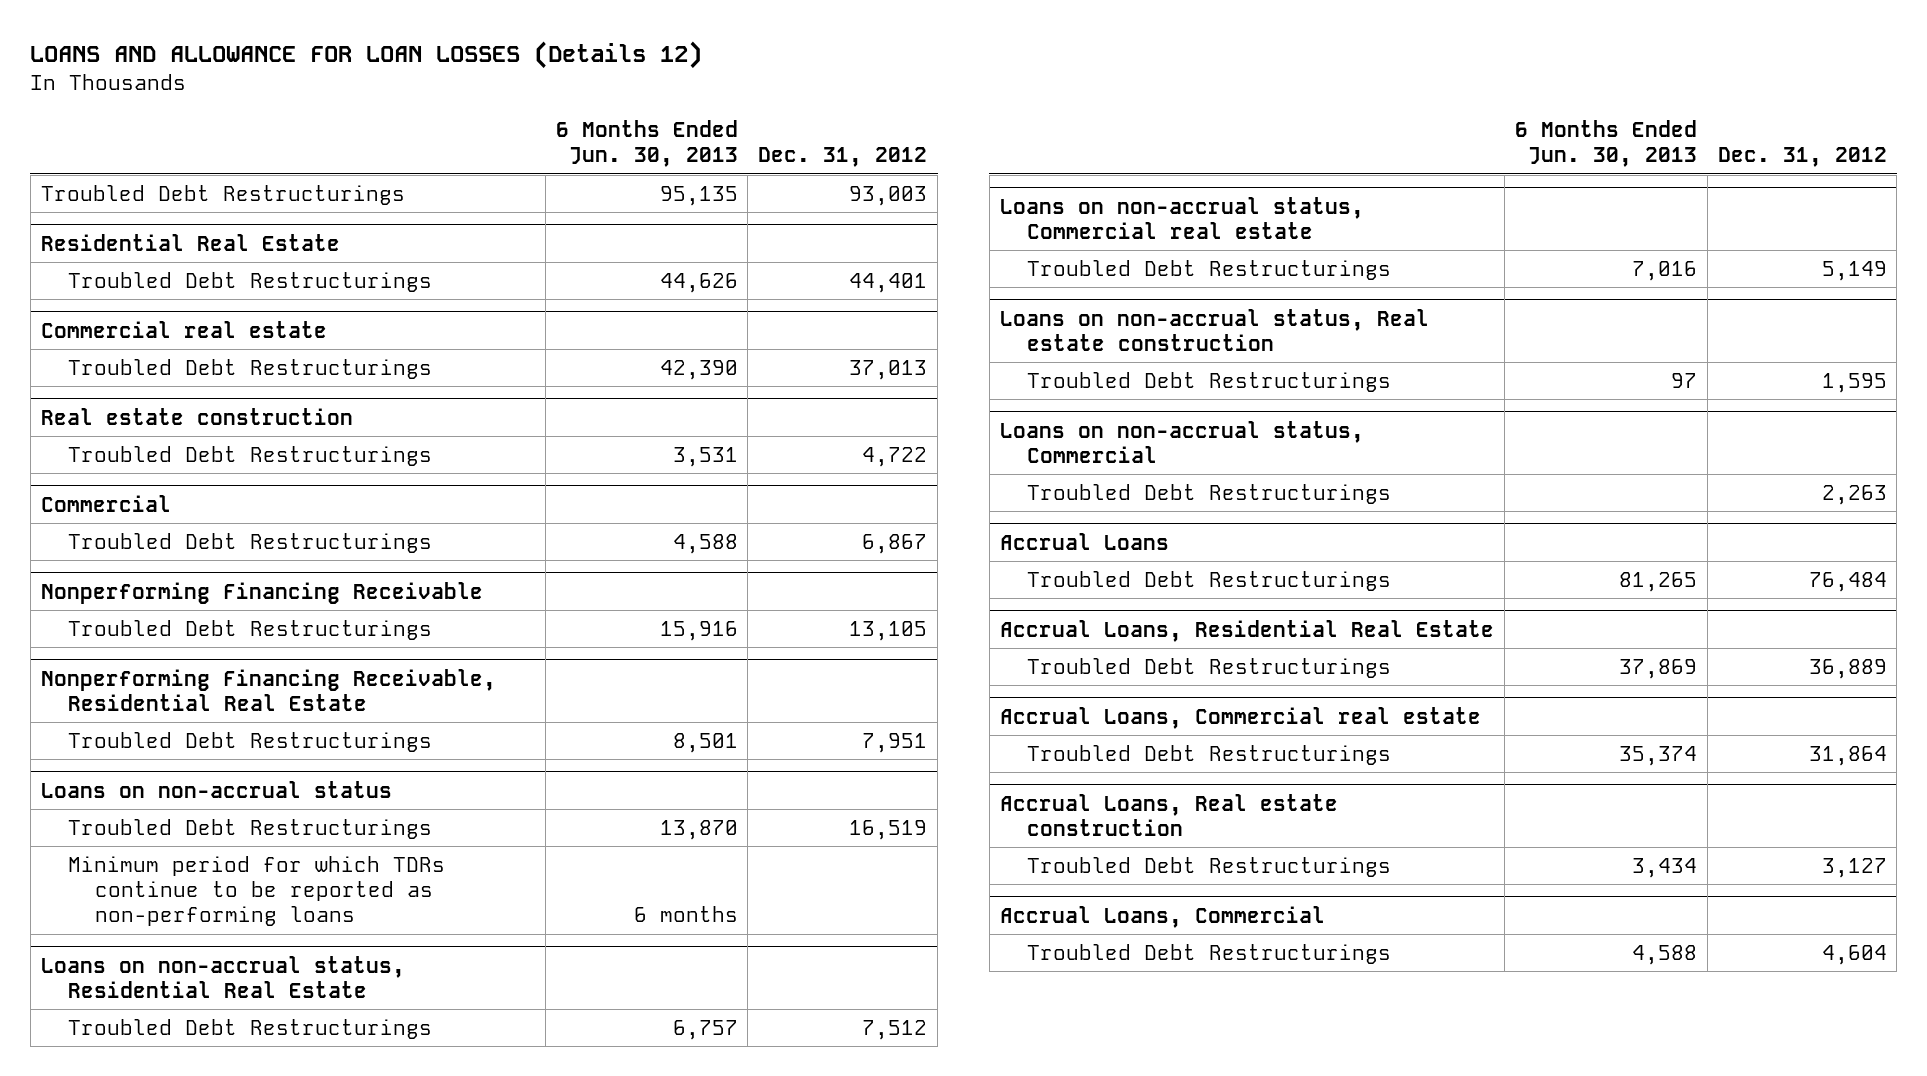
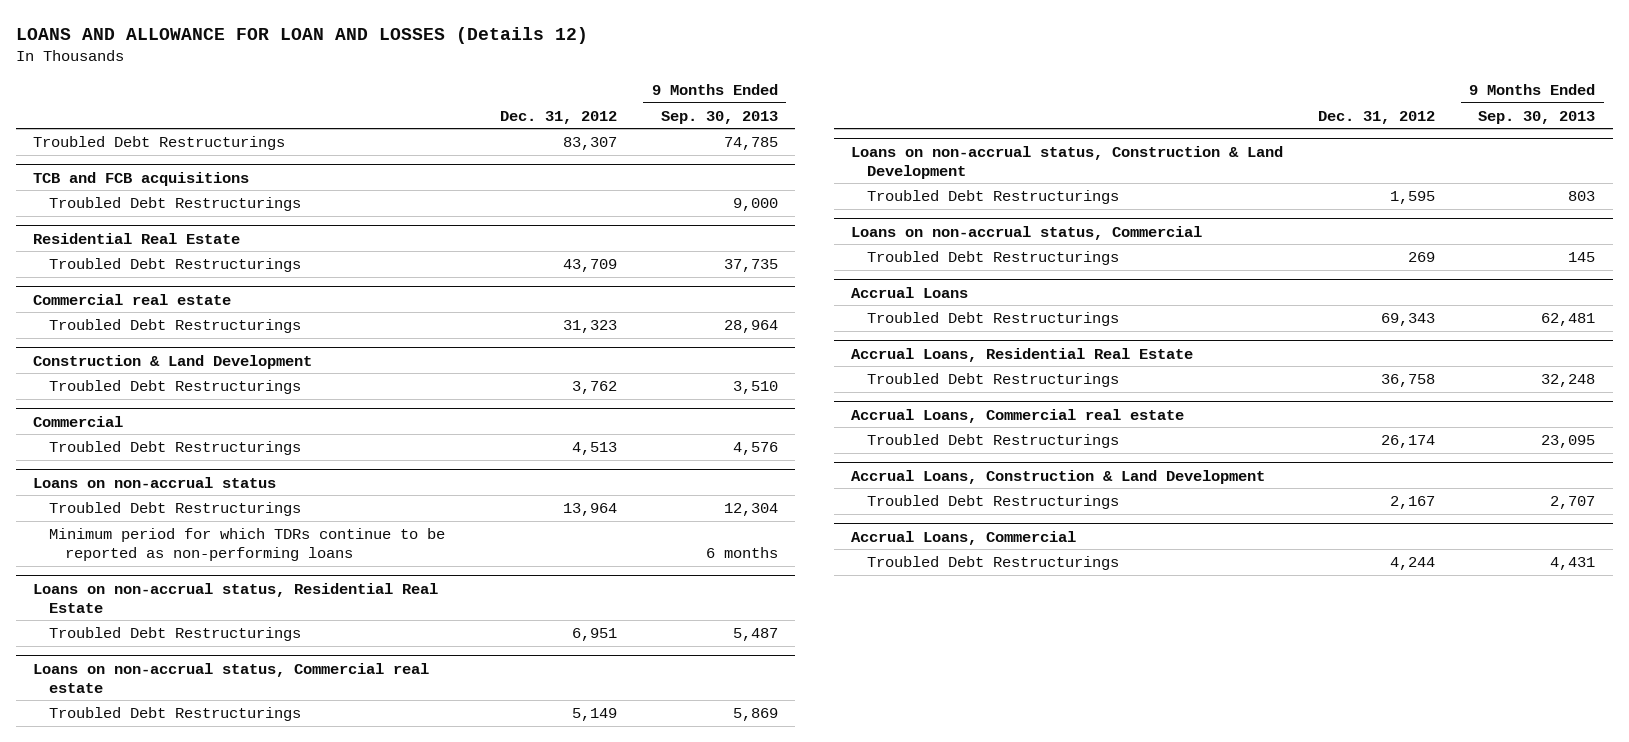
- LOANS AND ALLOWANCE FOR LOAN LOSSES (Details 12)
+ LOANS AND ALLOWANCE FOR LOAN AND LOSSES (Details 12)
- | 6 Months Ended Jun. 30, 2013 | Dec. 31, 2012
+ | Dec. 31, 2012 | 9 Months Ended Sep. 30, 2013
- Troubled Debt Restructurings | 95,135 | 93,003
+ Troubled Debt Restructurings | 83,307 | 74,785
+ TCB and FCB acquisitions
+ Troubled Debt Restructurings | | 9,000
@ Residential Real Estate
- Troubled Debt Restructurings | 44,626 | 44,401
+ Troubled Debt Restructurings | 43,709 | 37,735
@ Commercial real estate
- Troubled Debt Restructurings | 42,390 | 37,013
- Real estate construction
- Troubled Debt Restructurings | 3,531 | 4,722
@ Commercial real estate
+ Troubled Debt Restructurings | 31,323 | 28,964
+ Construction & Land Development
+ Troubled Debt Restructurings | 3,762 | 3,510
@ Commercial
- Troubled Debt Restructurings | 4,588 | 6,867
- Nonperforming Financing Receivable
- Troubled Debt Restructurings | 15,916 | 13,105
- Nonperforming Financing Receivable, Residential Real Estate
- Troubled Debt Restructurings | 8,501 | 7,951
@ Commercial
+ Troubled Debt Restructurings | 4,513 | 4,576
@ Loans on non-accrual status
- Troubled Debt Restructurings | 13,870 | 16,519
+ Troubled Debt Restructurings | 13,964 | 12,304
@ Loans on non-accrual status, Residential Real Estate
- Troubled Debt Restructurings | 6,757 | 7,512
+ Troubled Debt Restructurings | 6,951 | 5,487
- Loans on non-accrual status, Real estate construction
+ Loans on non-accrual status, Construction & Land Development
@ Loans on non-accrual status, Commercial
- Troubled Debt Restructurings | | 2,263
+ Troubled Debt Restructurings | 269 | 145
@ Accrual Loans
- Troubled Debt Restructurings | 81,265 | 76,484
+ Troubled Debt Restructurings | 69,343 | 62,481
@ Accrual Loans, Residential Real Estate
- Troubled Debt Restructurings | 37,869 | 36,889
+ Troubled Debt Restructurings | 36,758 | 32,248
@ Accrual Loans, Commercial real estate
- Troubled Debt Restructurings | 35,374 | 31,864
- Accrual Loans, Real estate construction
- Troubled Debt Restructurings | 3,434 | 3,127
@ Accrual Loans, Commercial real estate
+ Troubled Debt Restructurings | 26,174 | 23,095
+ Accrual Loans, Construction & Land Development
+ Troubled Debt Restructurings | 2,167 | 2,707
@ Accrual Loans, Commercial
- Troubled Debt Restructurings | 4,588 | 4,604
+ Troubled Debt Restructurings | 4,244 | 4,431

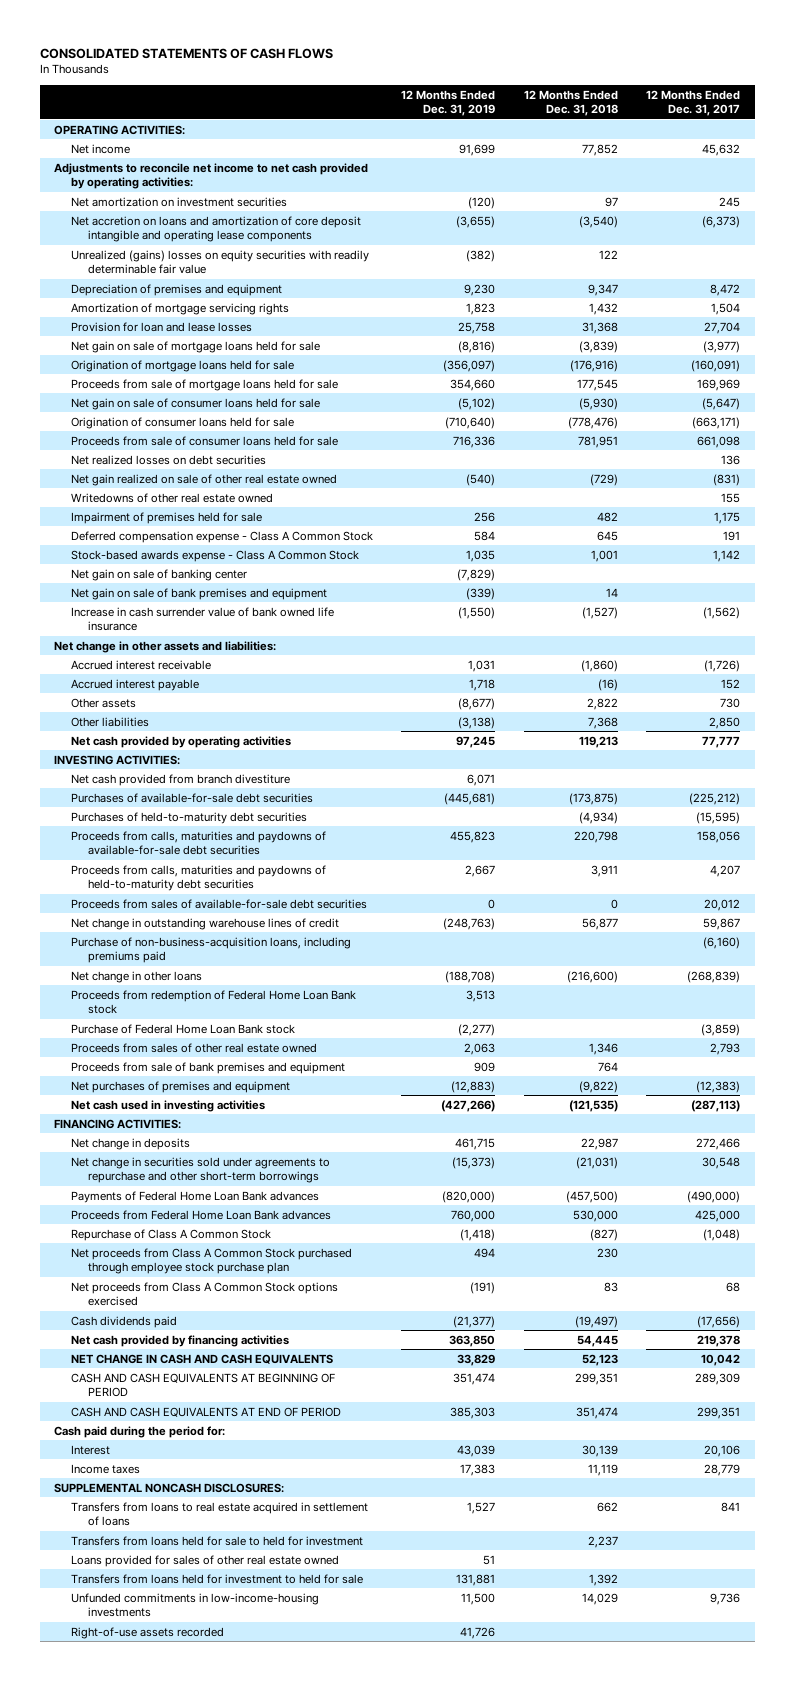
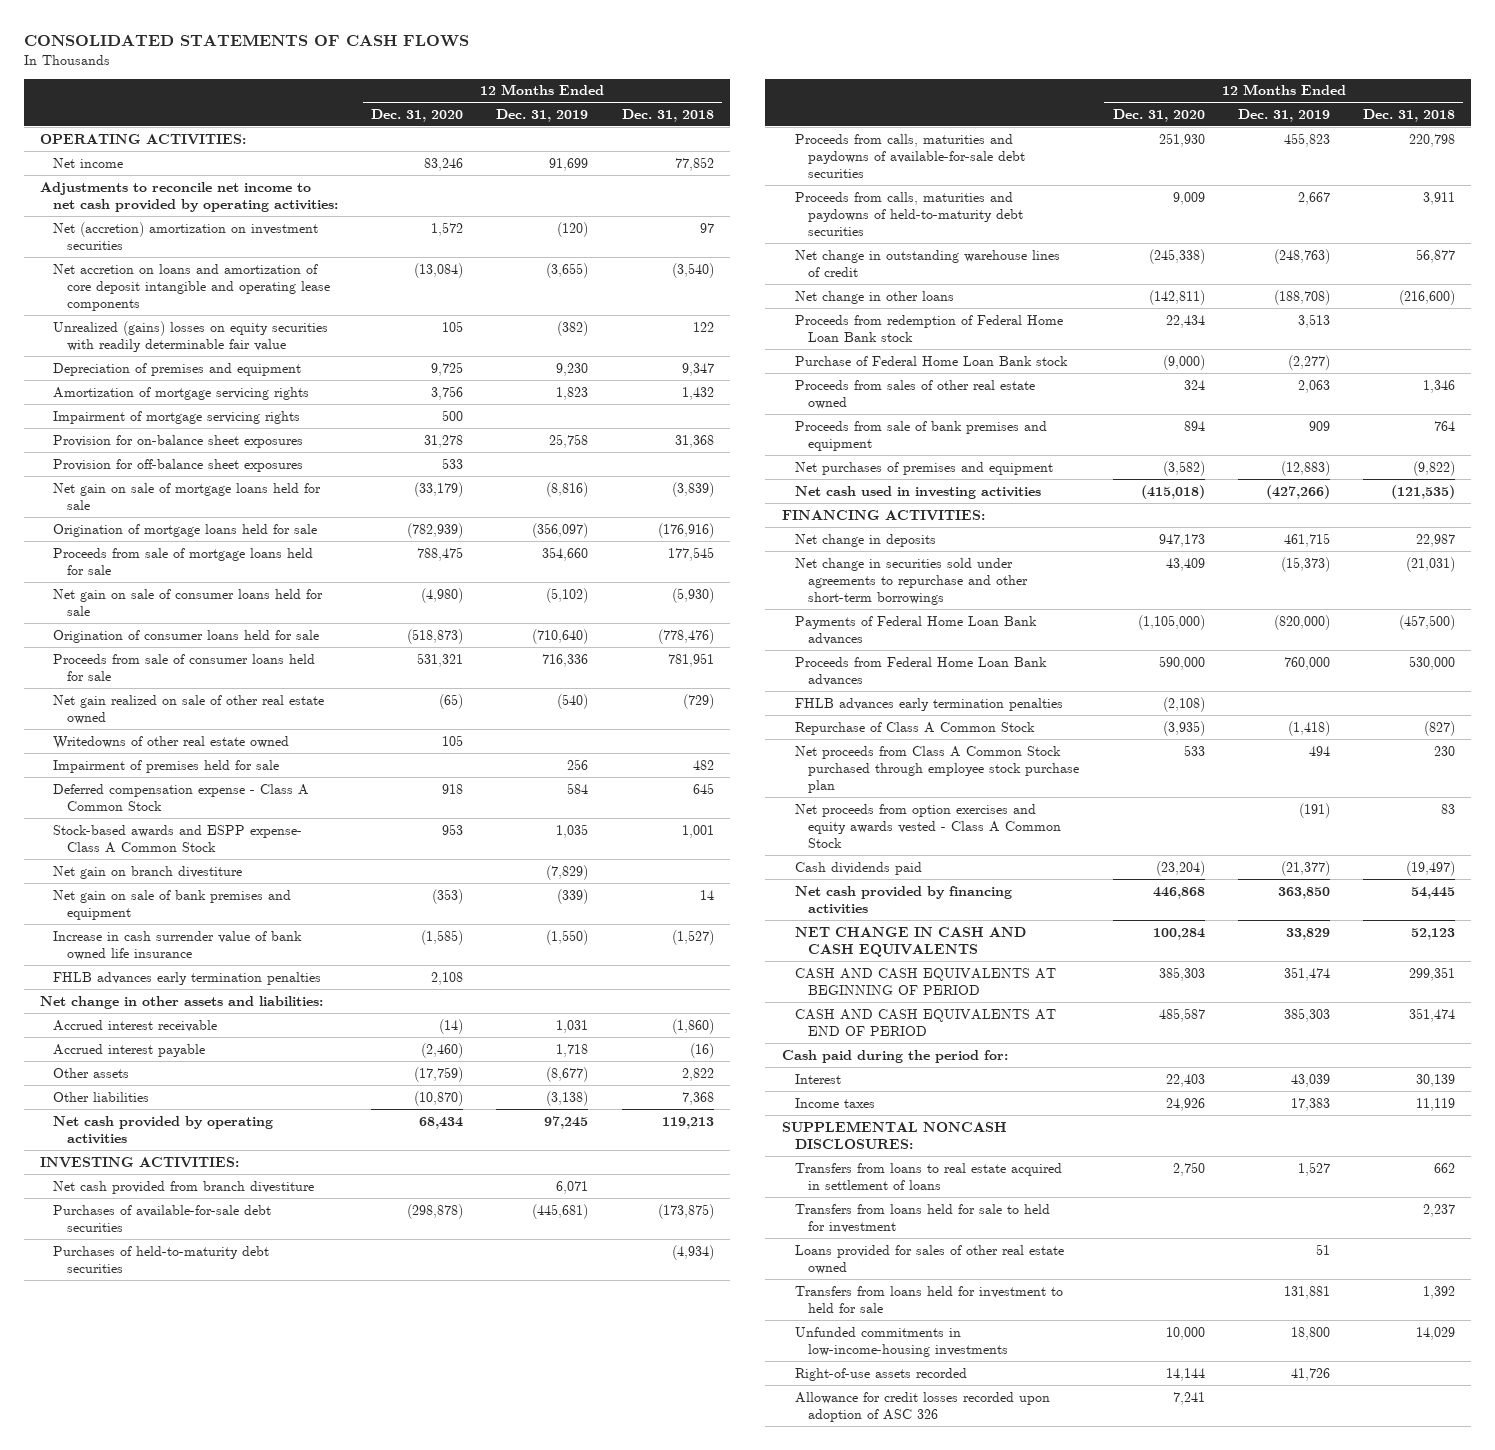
- | 12 Months Ended Dec. 31, 2019 | 12 Months Ended Dec. 31, 2018 | 12 Months Ended Dec. 31, 2017
+ | 12 Months Ended Dec. 31, 2020 | 12 Months Ended Dec. 31, 2019 | 12 Months Ended Dec. 31, 2018
- Net amortization on investment securities | (120) | 97 | 245
+ Net (accretion) amortization on investment securities | 1,572 | (120) | 97
- Provision for loan and lease losses | 25,758 | 31,368 | 27,704
+ Impairment of mortgage servicing rights | 500 | |
+ Provision for on-balance sheet exposures | 31,278 | 25,758 | 31,368
+ Provision for off-balance sheet exposures | 533 | |
- Net realized losses on debt securities | | | 136
- Stock-based awards expense - Class A Common Stock | 1,035 | 1,001 | 1,142
- Net gain on sale of banking center | (7,829) | |
+ Stock-based awards and ESPP expense- Class A Common Stock | 953 | 1,035 | 1,001
+ Net gain on branch divestiture | | (7,829) |
+ FHLB advances early termination penalties | 2,108 | |
- Proceeds from sales of available-for-sale debt securities | 0 | 0 | 20,012
- Purchase of non-business-acquisition loans, including premiums paid | | | (6,160)
+ FHLB advances early termination penalties | (2,108) | |
- Net proceeds from Class A Common Stock options exercised | (191) | 83 | 68
+ Net proceeds from option exercises and equity awards vested - Class A Common Stock | | (191) | 83
- Unfunded commitments in low-income-housing investments | 11,500 | 14,029 | 9,736
+ Unfunded commitments in low-income-housing investments | 10,000 | 18,800 | 14,029
+ Allowance for credit losses recorded upon adoption of ASC 326 | 7,241 | |

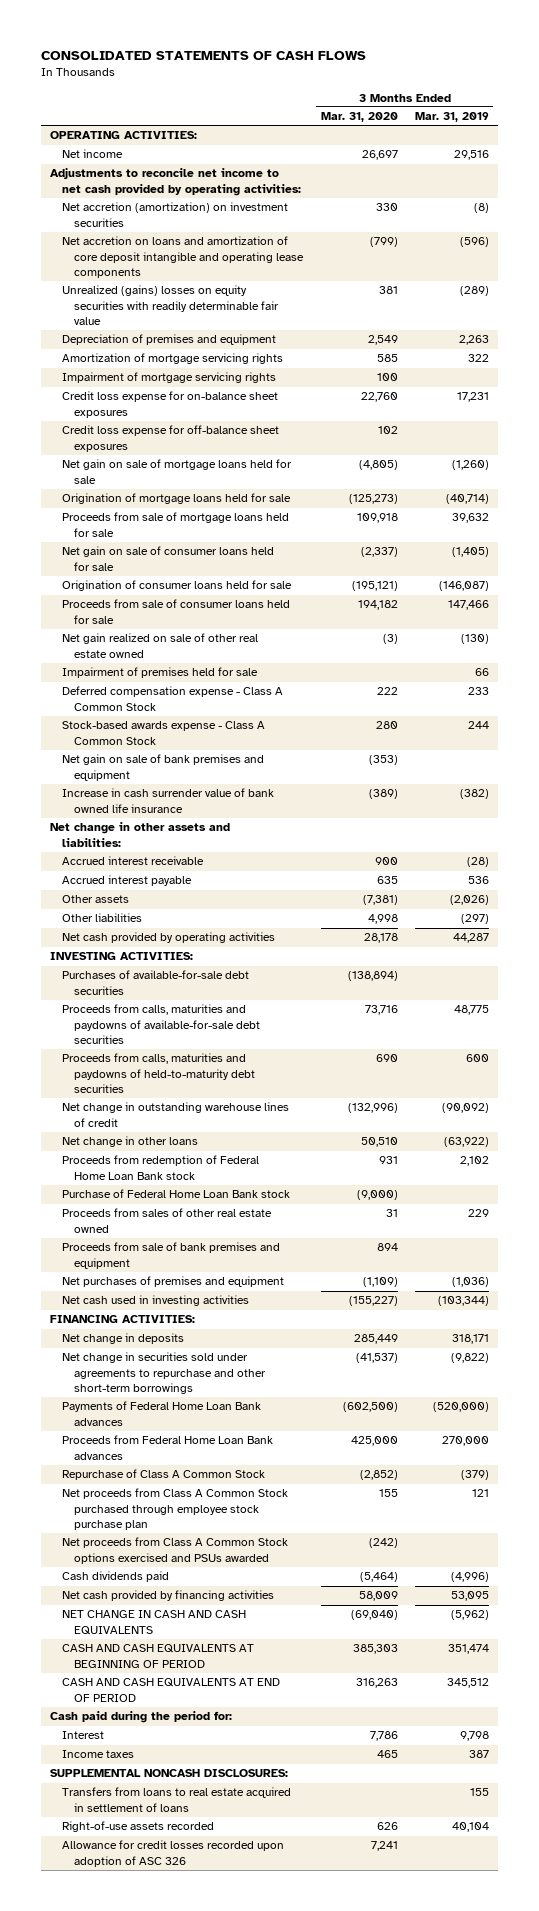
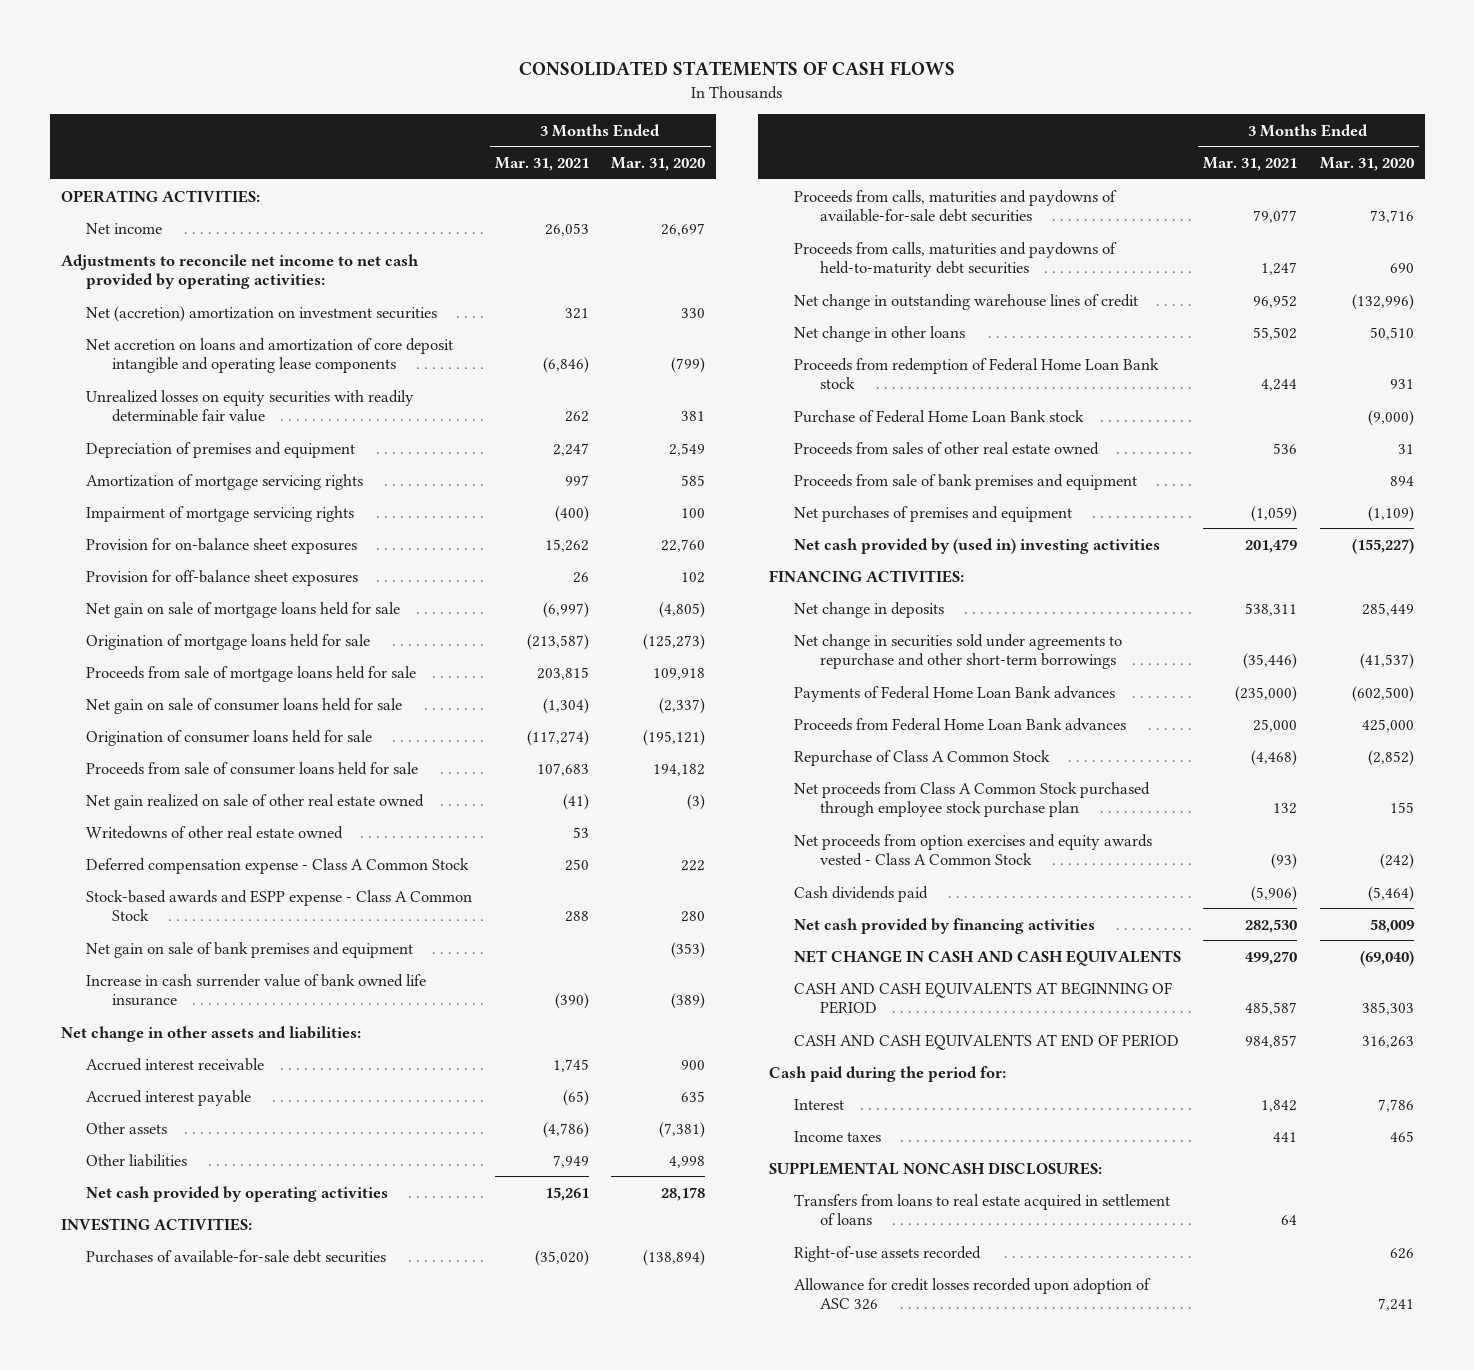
- | 3 Months Ended Mar. 31, 2020 | 3 Months Ended Mar. 31, 2019
+ | 3 Months Ended Mar. 31, 2021 | 3 Months Ended Mar. 31, 2020
- Net accretion (amortization) on investment securities | 330 | (8)
+ Net (accretion) amortization on investment securities | 321 | 330
- Unrealized (gains) losses on equity securities with readily determinable fair value | 381 | (289)
+ Unrealized losses on equity securities with readily determinable fair value | 262 | 381
- Credit loss expense for on-balance sheet exposures | 22,760 | 17,231
- Credit loss expense for off-balance sheet exposures | 102 |
+ Provision for on-balance sheet exposures | 15,262 | 22,760
+ Provision for off-balance sheet exposures | 26 | 102
- Impairment of premises held for sale | | 66
+ Writedowns of other real estate owned | 53 |
- Stock-based awards expense - Class A Common Stock | 280 | 244
+ Stock-based awards and ESPP expense - Class A Common Stock | 288 | 280
- Net cash used in investing activities | (155,227) | (103,344)
+ Net cash provided by (used in) investing activities | 201,479 | (155,227)
- Net proceeds from Class A Common Stock options exercised and PSUs awarded | (242) |
+ Net proceeds from option exercises and equity awards vested - Class A Common Stock | (93) | (242)

